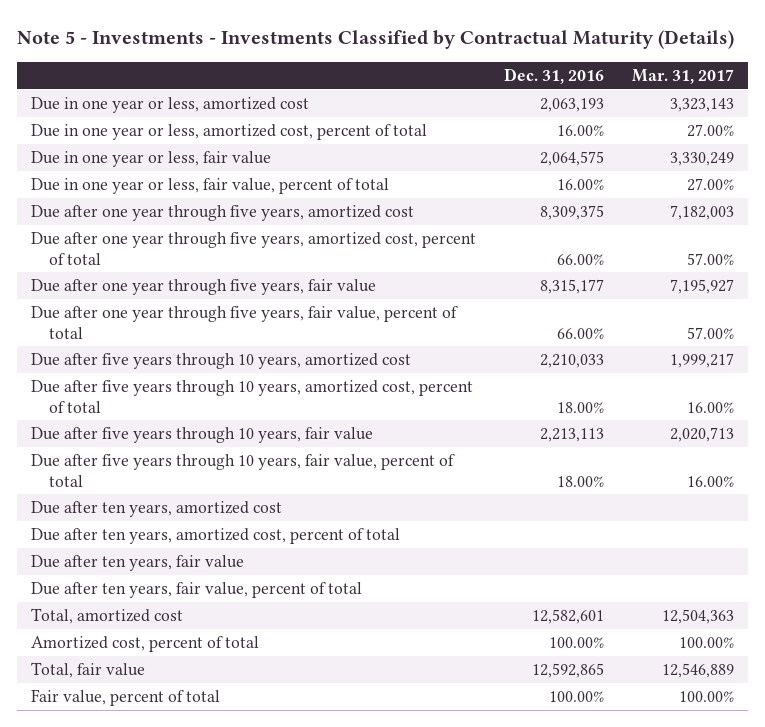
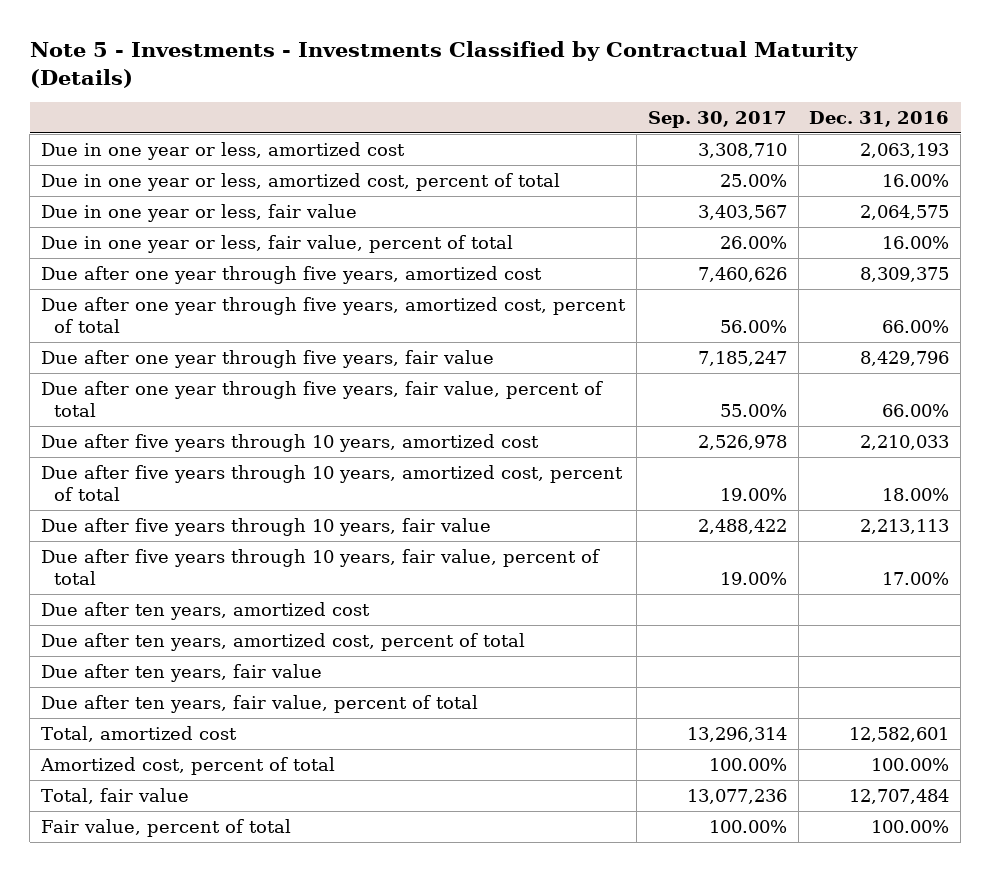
- | Dec. 31, 2016 | Mar. 31, 2017
+ | Sep. 30, 2017 | Dec. 31, 2016
- Due after one year through five years, fair value | 8,315,177 | 7,195,927
+ Due after one year through five years, fair value | 7,185,247 | 8,429,796
- Due after five years through 10 years, fair value, percent of total | 18.00% | 16.00%
+ Due after five years through 10 years, fair value, percent of total | 19.00% | 17.00%
- Total, fair value | 12,592,865 | 12,546,889
+ Total, fair value | 13,077,236 | 12,707,484

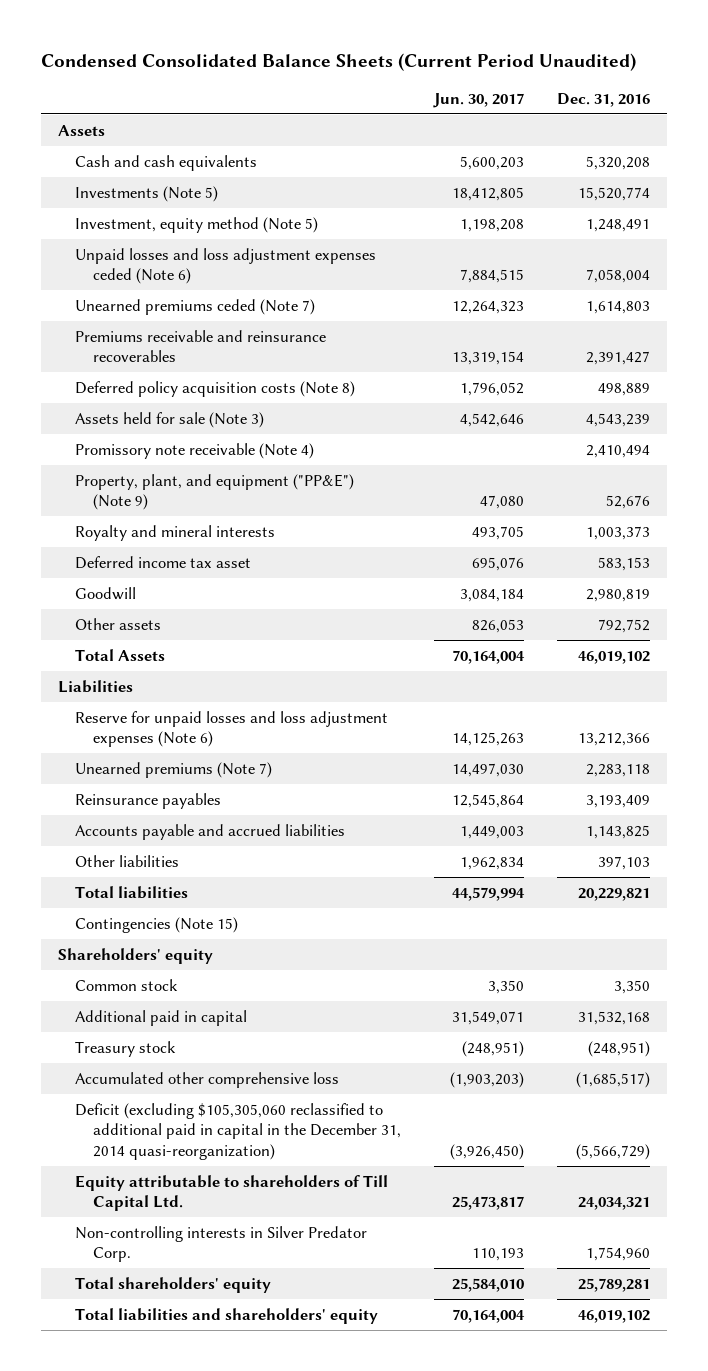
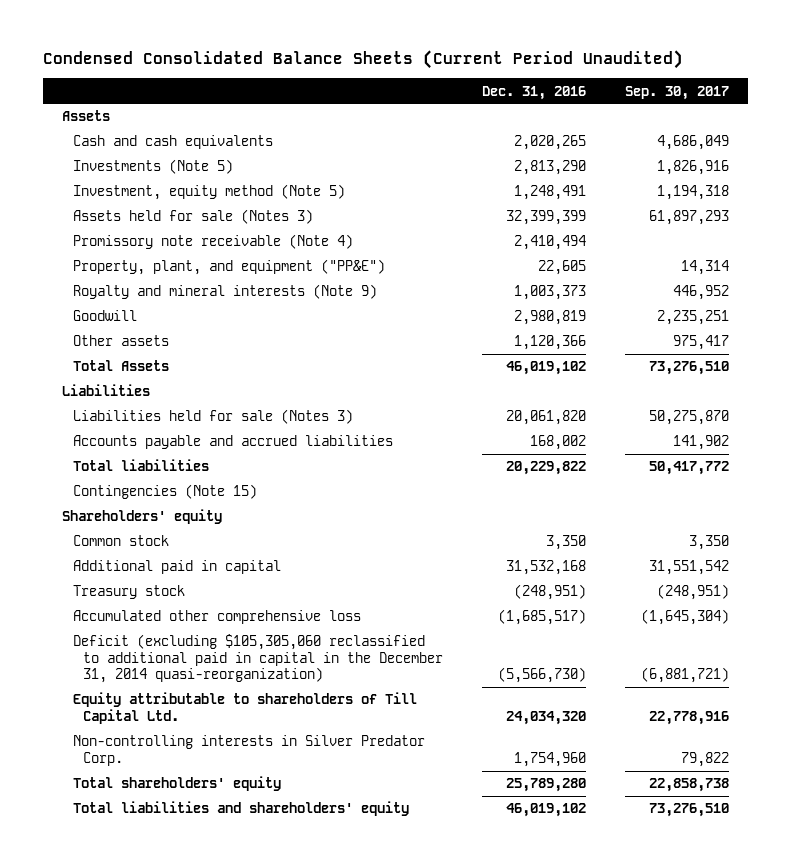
- | Jun. 30, 2017 | Dec. 31, 2016
+ | Dec. 31, 2016 | Sep. 30, 2017
- Cash and cash equivalents | 5,600,203 | 5,320,208
- Investments (Note 5) | 18,412,805 | 15,520,774
+ Cash and cash equivalents | 2,020,265 | 4,686,049
+ Investments (Note 5) | 2,813,290 | 1,826,916
- Unpaid losses and loss adjustment expenses ceded (Note 6) | 7,884,515 | 7,058,004
- Unearned premiums ceded (Note 7) | 12,264,323 | 1,614,803
- Premiums receivable and reinsurance recoverables | 13,319,154 | 2,391,427
- Deferred policy acquisition costs (Note 8) | 1,796,052 | 498,889
- Assets held for sale (Note 3) | 4,542,646 | 4,543,239
+ Assets held for sale (Notes 3) | 32,399,399 | 61,897,293
- Property, plant, and equipment ("PP&E") (Note 9) | 47,080 | 52,676
- Royalty and mineral interests | 493,705 | 1,003,373
- Deferred income tax asset | 695,076 | 583,153
+ Property, plant, and equipment ("PP&E") | 22,605 | 14,314
+ Royalty and mineral interests (Note 9) | 1,003,373 | 446,952
- Other assets | 826,053 | 792,752
+ Other assets | 1,120,366 | 975,417
- Reserve for unpaid losses and loss adjustment expenses (Note 6) | 14,125,263 | 13,212,366
- Unearned premiums (Note 7) | 14,497,030 | 2,283,118
- Reinsurance payables | 12,545,864 | 3,193,409
- Accounts payable and accrued liabilities | 1,449,003 | 1,143,825
- Other liabilities | 1,962,834 | 397,103
- Total liabilities | 44,579,994 | 20,229,821
+ Liabilities held for sale (Notes 3) | 20,061,820 | 50,275,870
+ Accounts payable and accrued liabilities | 168,002 | 141,902
+ Total liabilities | 20,229,822 | 50,417,772
- Deficit (excluding $105,305,060 reclassified to additional paid in capital in the December 31, 2014 quasi-reorganization) | (3,926,450) | (5,566,729)
- Equity attributable to shareholders of Till Capital Ltd. | 25,473,817 | 24,034,321
+ Deficit (excluding $105,305,060 reclassified to additional paid in capital in the December 31, 2014 quasi-reorganization) | (5,566,730) | (6,881,721)
+ Equity attributable to shareholders of Till Capital Ltd. | 24,034,320 | 22,778,916
- Total shareholders' equity | 25,584,010 | 25,789,281
+ Total shareholders' equity | 25,789,280 | 22,858,738

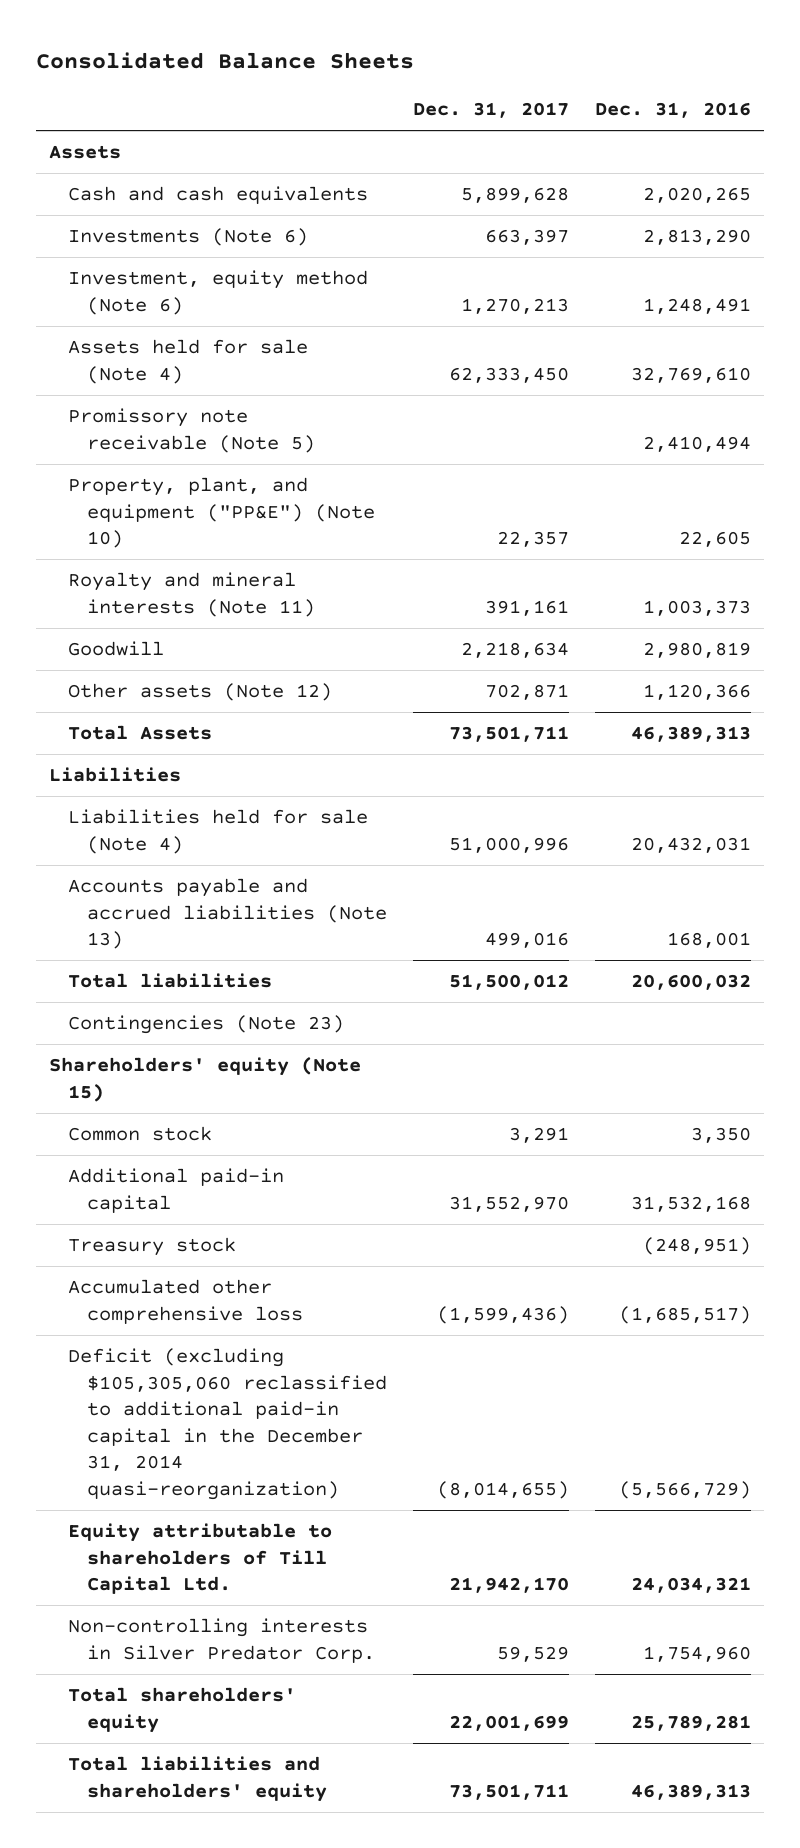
- Condensed Consolidated Balance Sheets (Current Period Unaudited)
+ Consolidated Balance Sheets
- | Dec. 31, 2016 | Sep. 30, 2017
+ | Dec. 31, 2017 | Dec. 31, 2016
- Investments (Note 5) | 2,813,290 | 1,826,916
- Investment, equity method (Note 5) | 1,248,491 | 1,194,318
- Assets held for sale (Notes 3) | 32,399,399 | 61,897,293
- Promissory note receivable (Note 4) | 2,410,494 |
- Property, plant, and equipment ("PP&E") | 22,605 | 14,314
- Royalty and mineral interests (Note 9) | 1,003,373 | 446,952
+ Investments (Note 6) | 663,397 | 2,813,290
+ Investment, equity method (Note 6) | 1,270,213 | 1,248,491
+ Assets held for sale (Note 4) | 62,333,450 | 32,769,610
+ Promissory note receivable (Note 5) | | 2,410,494
+ Property, plant, and equipment ("PP&E") (Note 10) | 22,357 | 22,605
+ Royalty and mineral interests (Note 11) | 391,161 | 1,003,373
- Other assets | 1,120,366 | 975,417
- Total Assets | 46,019,102 | 73,276,510
+ Other assets (Note 12) | 702,871 | 1,120,366
+ Total Assets | 73,501,711 | 46,389,313
- Liabilities held for sale (Notes 3) | 20,061,820 | 50,275,870
- Accounts payable and accrued liabilities | 168,002 | 141,902
- Total liabilities | 20,229,822 | 50,417,772
- Contingencies (Note 15)
- Shareholders' equity
+ Liabilities held for sale (Note 4) | 51,000,996 | 20,432,031
+ Accounts payable and accrued liabilities (Note 13) | 499,016 | 168,001
+ Total liabilities | 51,500,012 | 20,600,032
+ Contingencies (Note 23)
+ Shareholders' equity (Note 15)
- Additional paid in capital | 31,532,168 | 31,551,542
+ Additional paid-in capital | 31,552,970 | 31,532,168
- Deficit (excluding $105,305,060 reclassified to additional paid in capital in the December 31, 2014 quasi-reorganization) | (5,566,730) | (6,881,721)
- Equity attributable to shareholders of Till Capital Ltd. | 24,034,320 | 22,778,916
+ Deficit (excluding $105,305,060 reclassified to additional paid-in capital in the December 31, 2014 quasi-reorganization) | (8,014,655) | (5,566,729)
+ Equity attributable to shareholders of Till Capital Ltd. | 21,942,170 | 24,034,321
- Total shareholders' equity | 25,789,280 | 22,858,738
- Total liabilities and shareholders' equity | 46,019,102 | 73,276,510
+ Total shareholders' equity | 22,001,699 | 25,789,281
+ Total liabilities and shareholders' equity | 73,501,711 | 46,389,313

